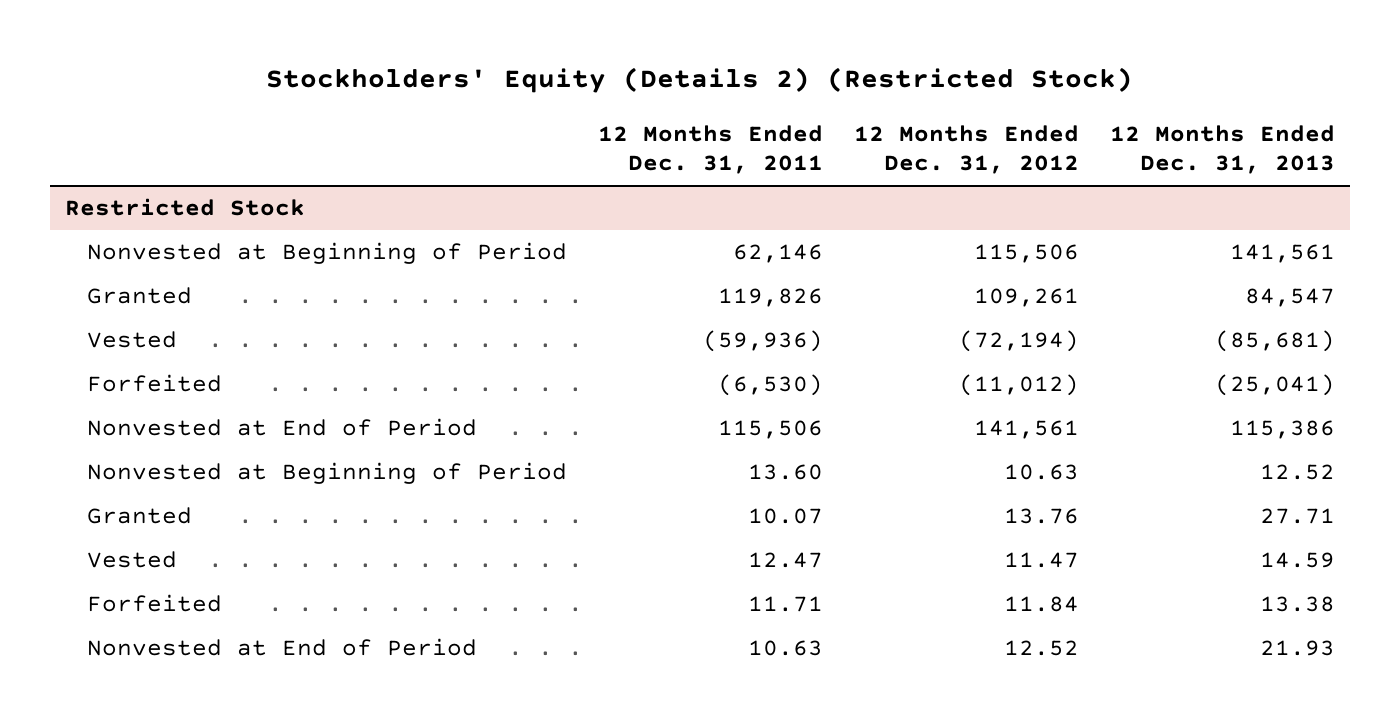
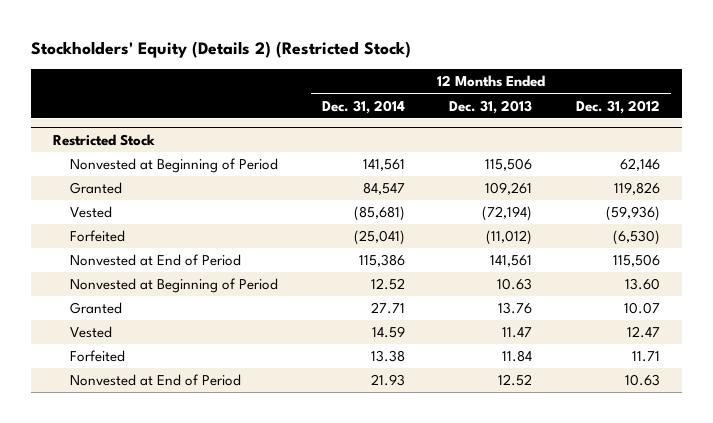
- | 12 Months Ended Dec. 31, 2011 | 12 Months Ended Dec. 31, 2012 | 12 Months Ended Dec. 31, 2013
+ | 12 Months Ended Dec. 31, 2014 | 12 Months Ended Dec. 31, 2013 | 12 Months Ended Dec. 31, 2012
@ Restricted Stock
- Nonvested at Beginning of Period | 62,146 | 115,506 | 141,561
- Granted | 119,826 | 109,261 | 84,547
- Vested | (59,936) | (72,194) | (85,681)
- Forfeited | (6,530) | (11,012) | (25,041)
- Nonvested at End of Period | 115,506 | 141,561 | 115,386
- Nonvested at Beginning of Period | 13.60 | 10.63 | 12.52
- Granted | 10.07 | 13.76 | 27.71
- Vested | 12.47 | 11.47 | 14.59
- Forfeited | 11.71 | 11.84 | 13.38
- Nonvested at End of Period | 10.63 | 12.52 | 21.93
+ Nonvested at Beginning of Period | 141,561 | 115,506 | 62,146
+ Granted | 84,547 | 109,261 | 119,826
+ Vested | (85,681) | (72,194) | (59,936)
+ Forfeited | (25,041) | (11,012) | (6,530)
+ Nonvested at End of Period | 115,386 | 141,561 | 115,506
+ Nonvested at Beginning of Period | 12.52 | 10.63 | 13.60
+ Granted | 27.71 | 13.76 | 10.07
+ Vested | 14.59 | 11.47 | 12.47
+ Forfeited | 13.38 | 11.84 | 11.71
+ Nonvested at End of Period | 21.93 | 12.52 | 10.63

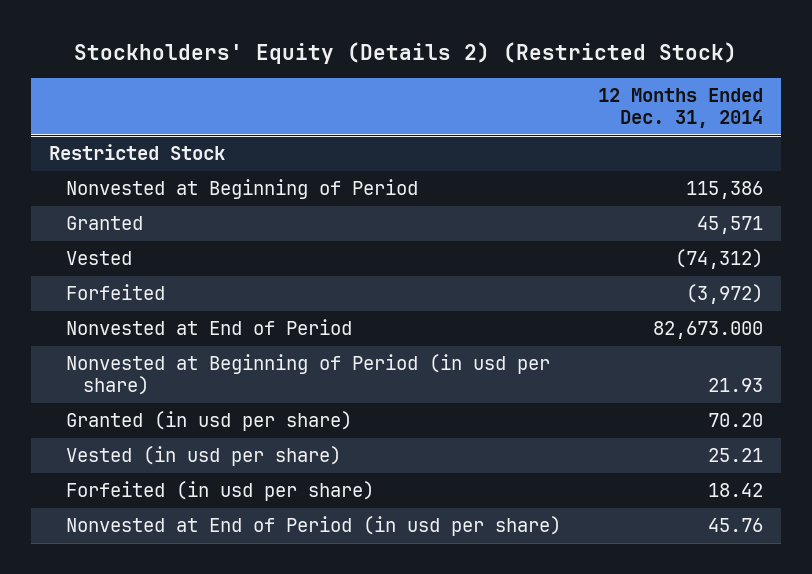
- | 12 Months Ended Dec. 31, 2014 | 12 Months Ended Dec. 31, 2013 | 12 Months Ended Dec. 31, 2012
+ | 12 Months Ended Dec. 31, 2014
@ Restricted Stock
- Nonvested at Beginning of Period | 141,561 | 115,506 | 62,146
- Granted | 84,547 | 109,261 | 119,826
- Vested | (85,681) | (72,194) | (59,936)
- Forfeited | (25,041) | (11,012) | (6,530)
- Nonvested at End of Period | 115,386 | 141,561 | 115,506
- Nonvested at Beginning of Period | 12.52 | 10.63 | 13.60
- Granted | 27.71 | 13.76 | 10.07
- Vested | 14.59 | 11.47 | 12.47
- Forfeited | 13.38 | 11.84 | 11.71
- Nonvested at End of Period | 21.93 | 12.52 | 10.63
+ Nonvested at Beginning of Period | 115,386
+ Granted | 45,571
+ Vested | (74,312)
+ Forfeited | (3,972)
+ Nonvested at End of Period | 82,673.000
+ Nonvested at Beginning of Period (in usd per share) | 21.93
+ Granted (in usd per share) | 70.20
+ Vested (in usd per share) | 25.21
+ Forfeited (in usd per share) | 18.42
+ Nonvested at End of Period (in usd per share) | 45.76

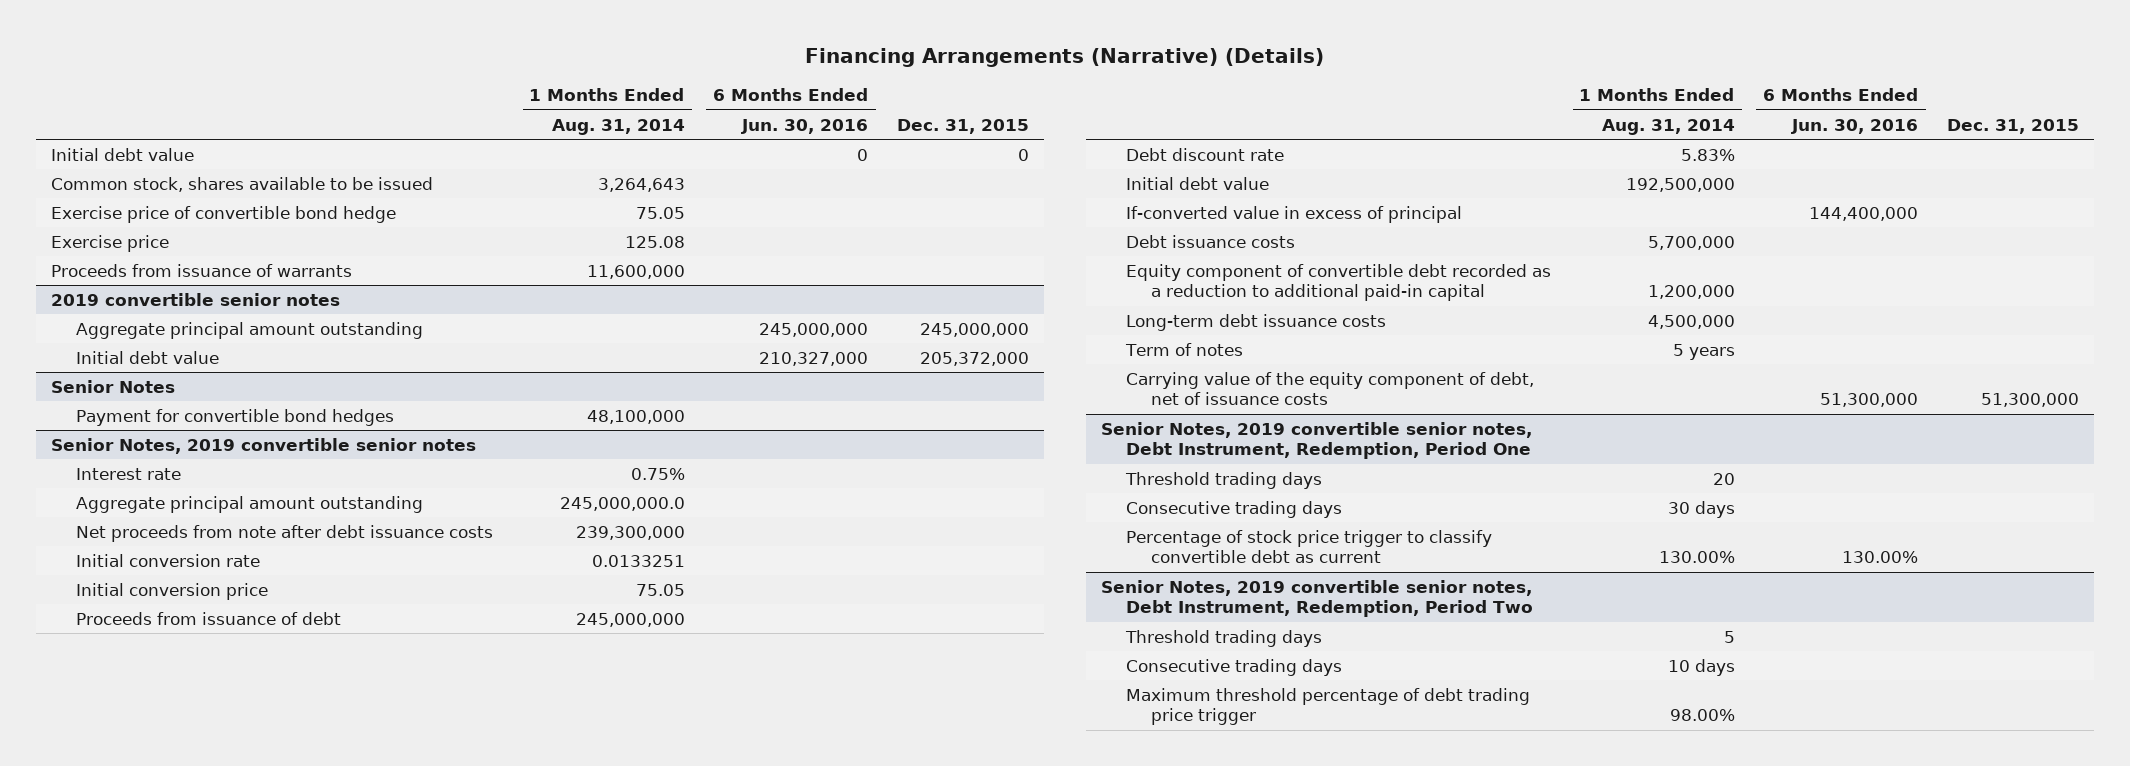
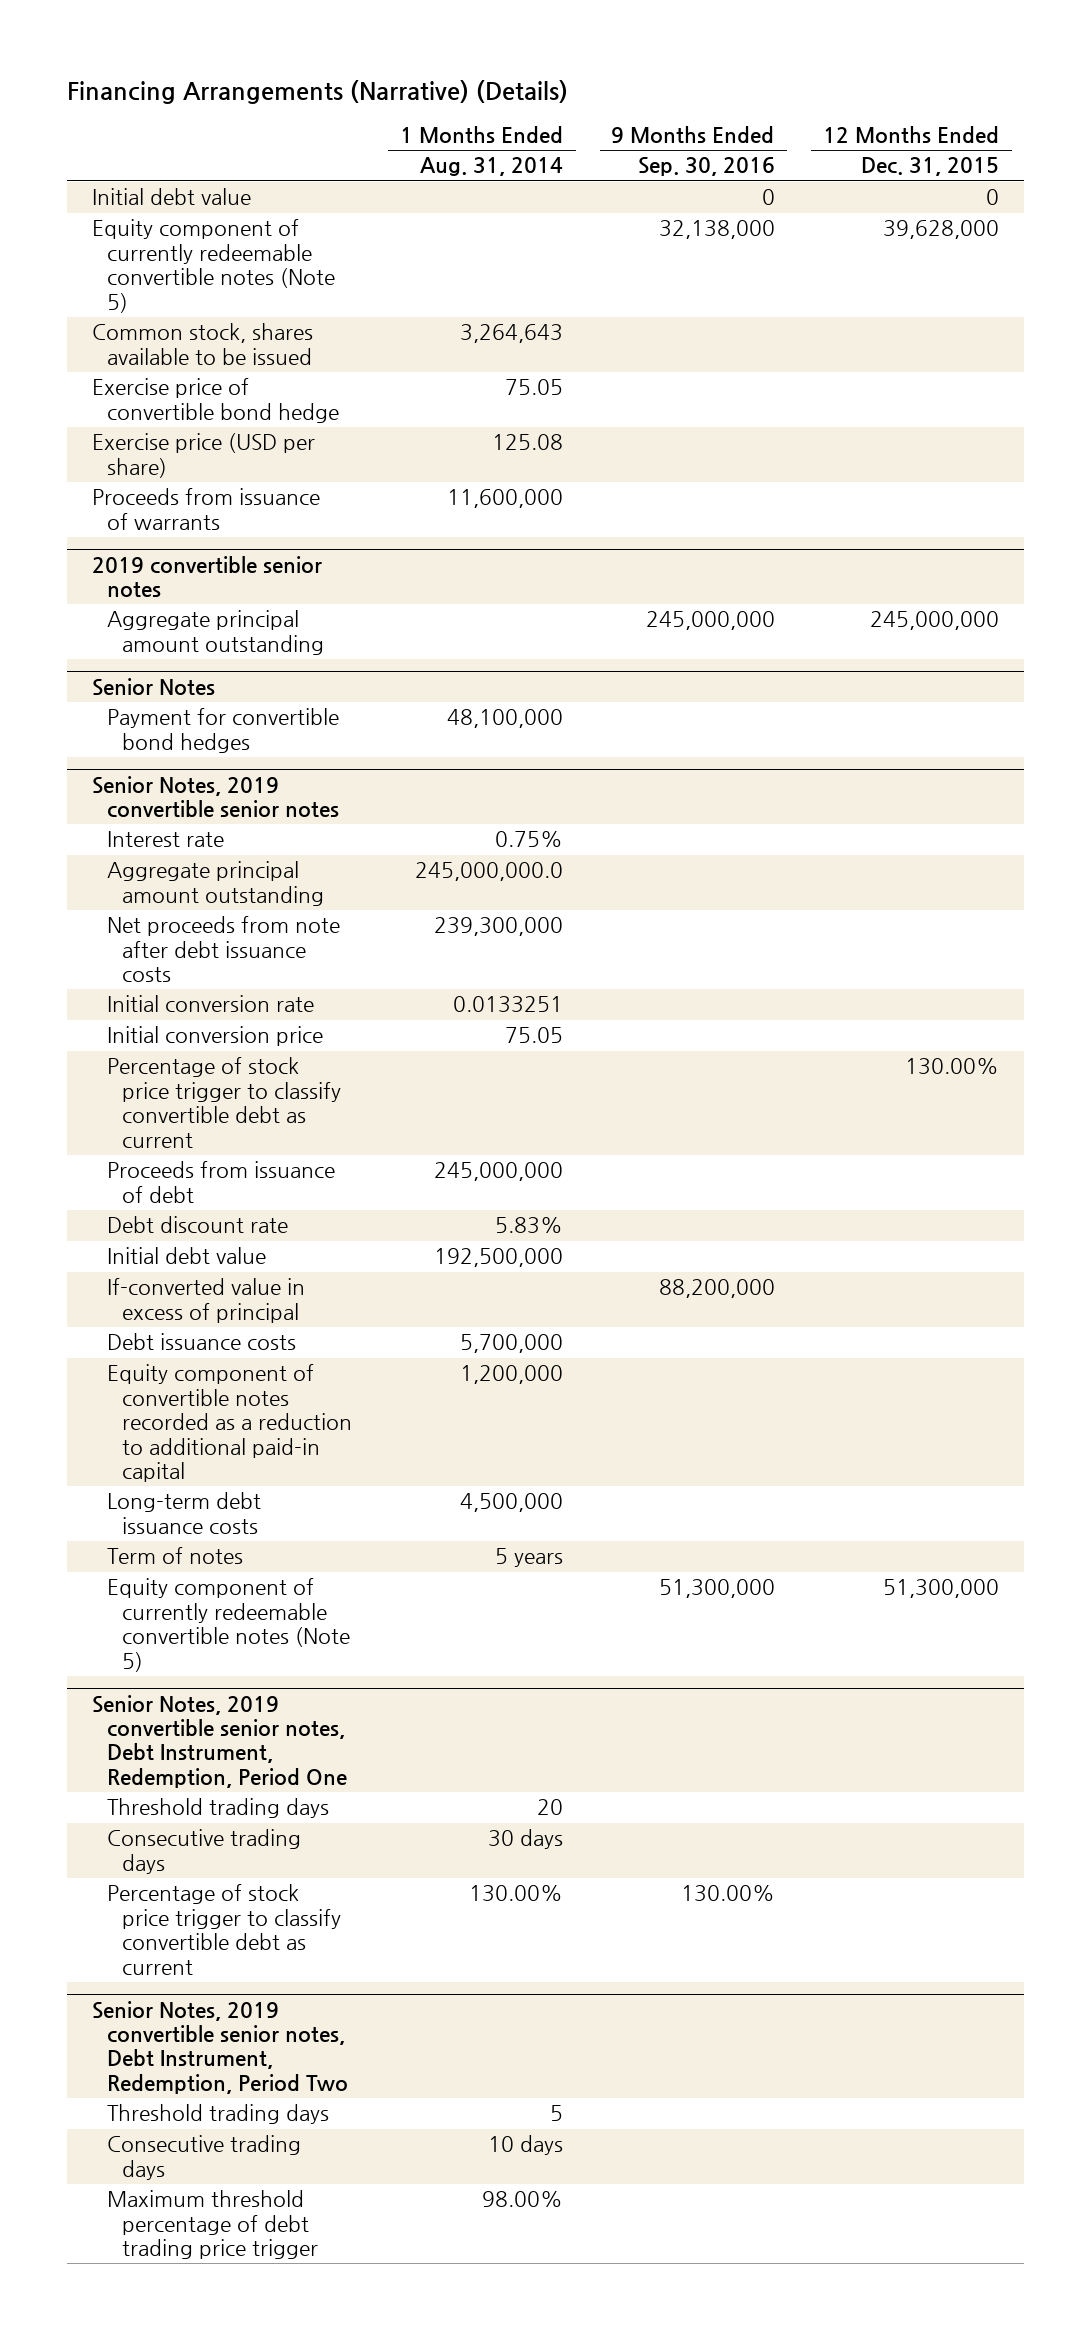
- | 1 Months Ended Aug. 31, 2014 | 6 Months Ended Jun. 30, 2016 | Dec. 31, 2015
+ | 1 Months Ended Aug. 31, 2014 | 9 Months Ended Sep. 30, 2016 | 12 Months Ended Dec. 31, 2015
+ Equity component of currently redeemable convertible notes (Note 5) | | 32,138,000 | 39,628,000
- Exercise price | 125.08 | |
+ Exercise price (USD per share) | 125.08 | |
@ 2019 convertible senior notes
- Initial debt value | | 210,327,000 | 205,372,000
@ Senior Notes, 2019 convertible senior notes
+ Percentage of stock price trigger to classify convertible debt as current | | | 130.00%
- Equity component of convertible debt recorded as a reduction to additional paid-in capital | 1,200,000 | |
+ Equity component of convertible notes recorded as a reduction to additional paid-in capital | 1,200,000 | |
- Carrying value of the equity component of debt, net of issuance costs | | 51,300,000 | 51,300,000
+ Equity component of currently redeemable convertible notes (Note 5) | | 51,300,000 | 51,300,000

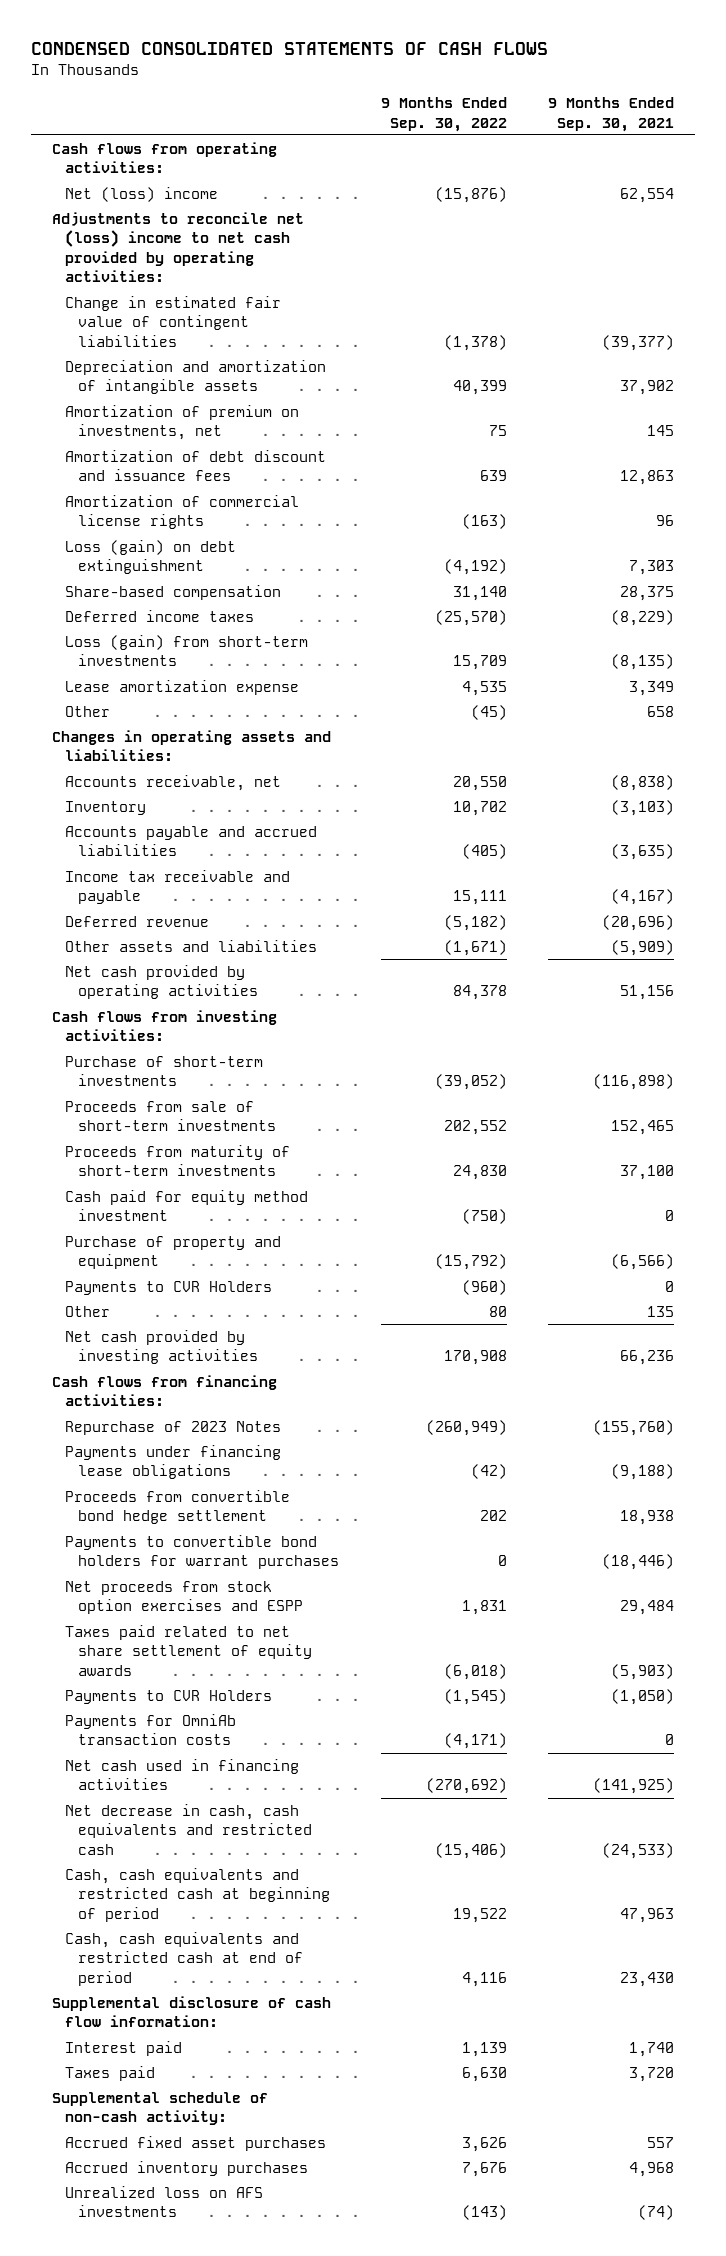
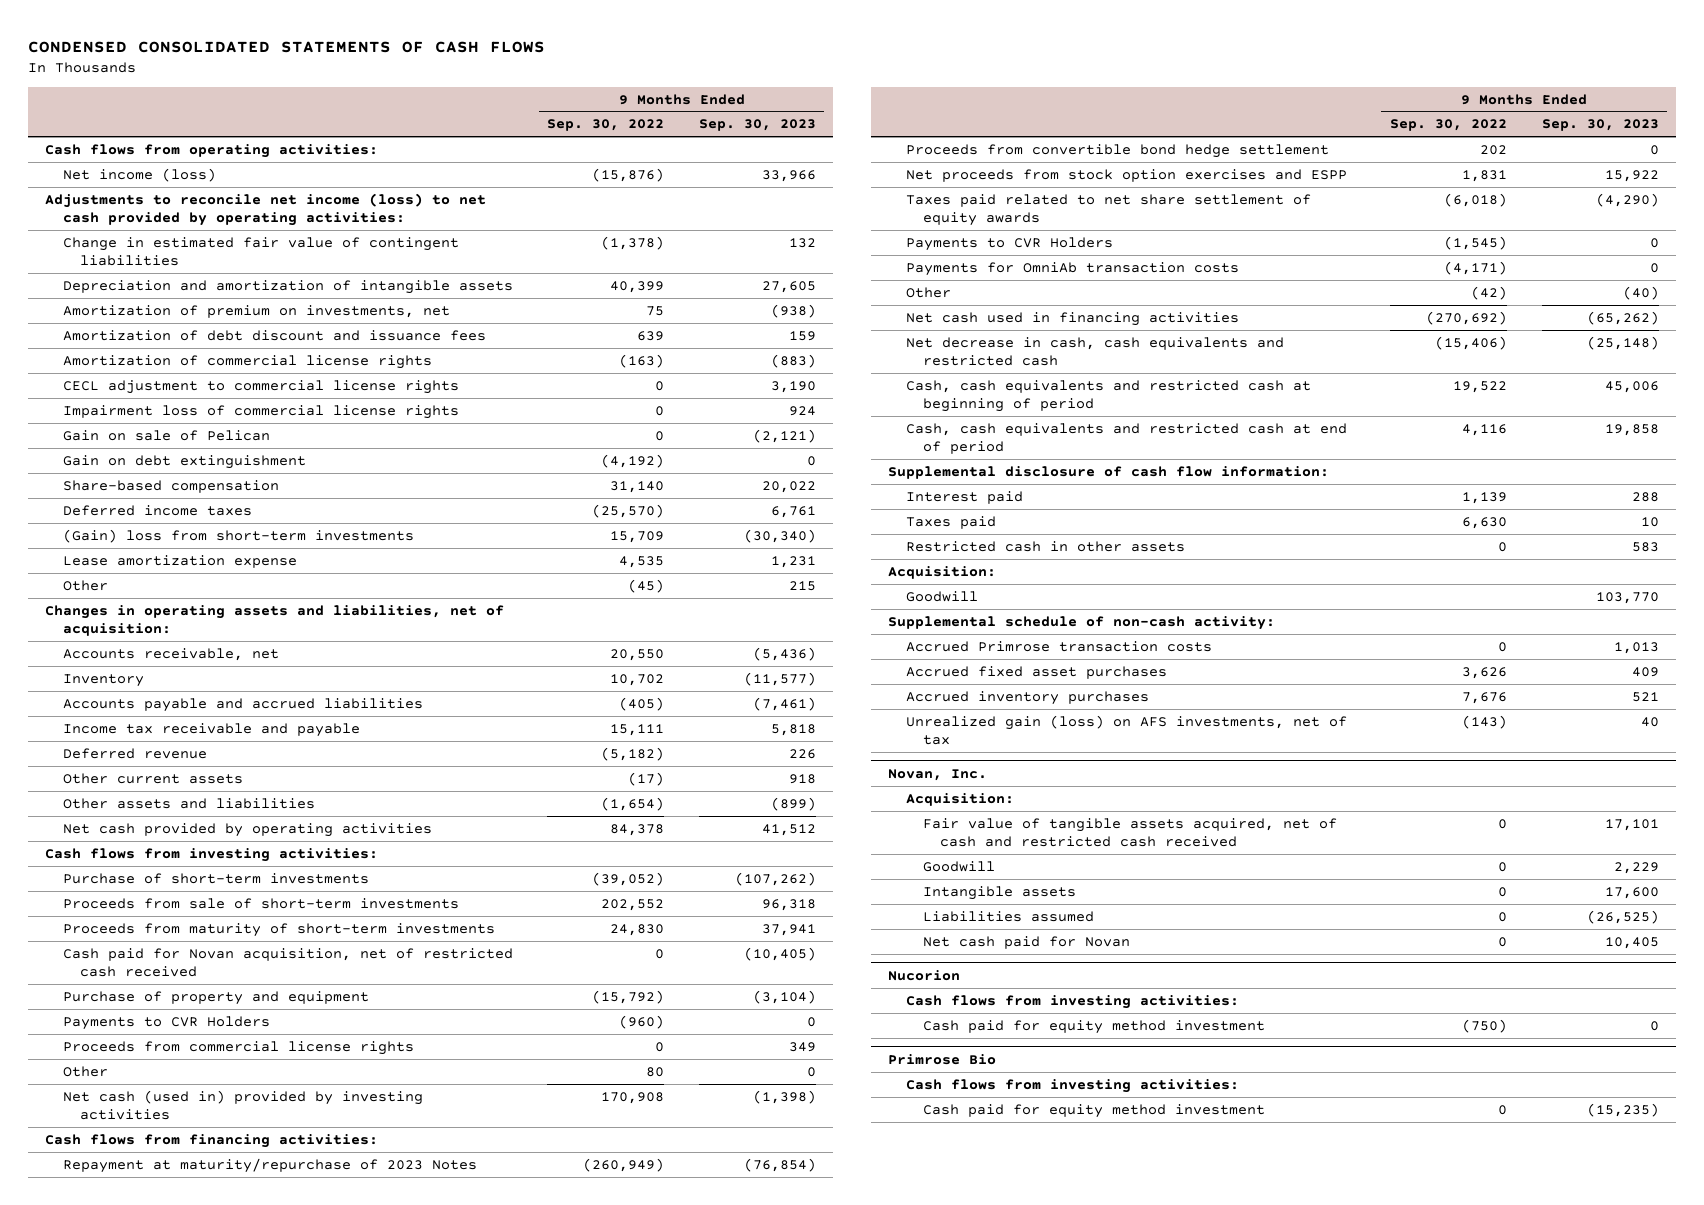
- | 9 Months Ended Sep. 30, 2022 | 9 Months Ended Sep. 30, 2021
+ | 9 Months Ended Sep. 30, 2022 | 9 Months Ended Sep. 30, 2023
- Net (loss) income | (15,876) | 62,554
- Adjustments to reconcile net (loss) income to net cash provided by operating activities:
+ Net income (loss) | (15,876) | 33,966
+ Adjustments to reconcile net income (loss) to net cash provided by operating activities:
- Loss (gain) on debt extinguishment | (4,192) | 7,303
+ CECL adjustment to commercial license rights | 0 | 3,190
+ Impairment loss of commercial license rights | 0 | 924
+ Gain on sale of Pelican | 0 | (2,121)
+ Gain on debt extinguishment | (4,192) | 0
- Loss (gain) from short-term investments | 15,709 | (8,135)
+ (Gain) loss from short-term investments | 15,709 | (30,340)
- Changes in operating assets and liabilities:
+ Changes in operating assets and liabilities, net of acquisition:
- Other assets and liabilities | (1,671) | (5,909)
+ Other current assets | (17) | 918
+ Other assets and liabilities | (1,654) | (899)
- Cash paid for equity method investment | (750) | 0
+ Cash paid for Novan acquisition, net of restricted cash received | 0 | (10,405)
+ Proceeds from commercial license rights | 0 | 349
- Net cash provided by investing activities | 170,908 | 66,236
+ Net cash (used in) provided by investing activities | 170,908 | (1,398)
- Repurchase of 2023 Notes | (260,949) | (155,760)
- Payments under financing lease obligations | (42) | (9,188)
+ Repayment at maturity/repurchase of 2023 Notes | (260,949) | (76,854)
- Payments to convertible bond holders for warrant purchases | 0 | (18,446)
+ Other | (42) | (40)
+ Restricted cash in other assets | 0 | 583
+ Acquisition:
+ Goodwill | | 103,770
+ Accrued Primrose transaction costs | 0 | 1,013
- Unrealized loss on AFS investments | (143) | (74)
+ Unrealized gain (loss) on AFS investments, net of tax | (143) | 40
+ Novan, Inc.
+ Acquisition:
+ Fair value of tangible assets acquired, net of cash and restricted cash received | 0 | 17,101
+ Goodwill | 0 | 2,229
+ Intangible assets | 0 | 17,600
+ Liabilities assumed | 0 | (26,525)
+ Net cash paid for Novan | 0 | 10,405
+ Nucorion
+ Cash flows from investing activities:
+ Cash paid for equity method investment | (750) | 0
+ Primrose Bio
+ Cash flows from investing activities:
+ Cash paid for equity method investment | 0 | (15,235)

